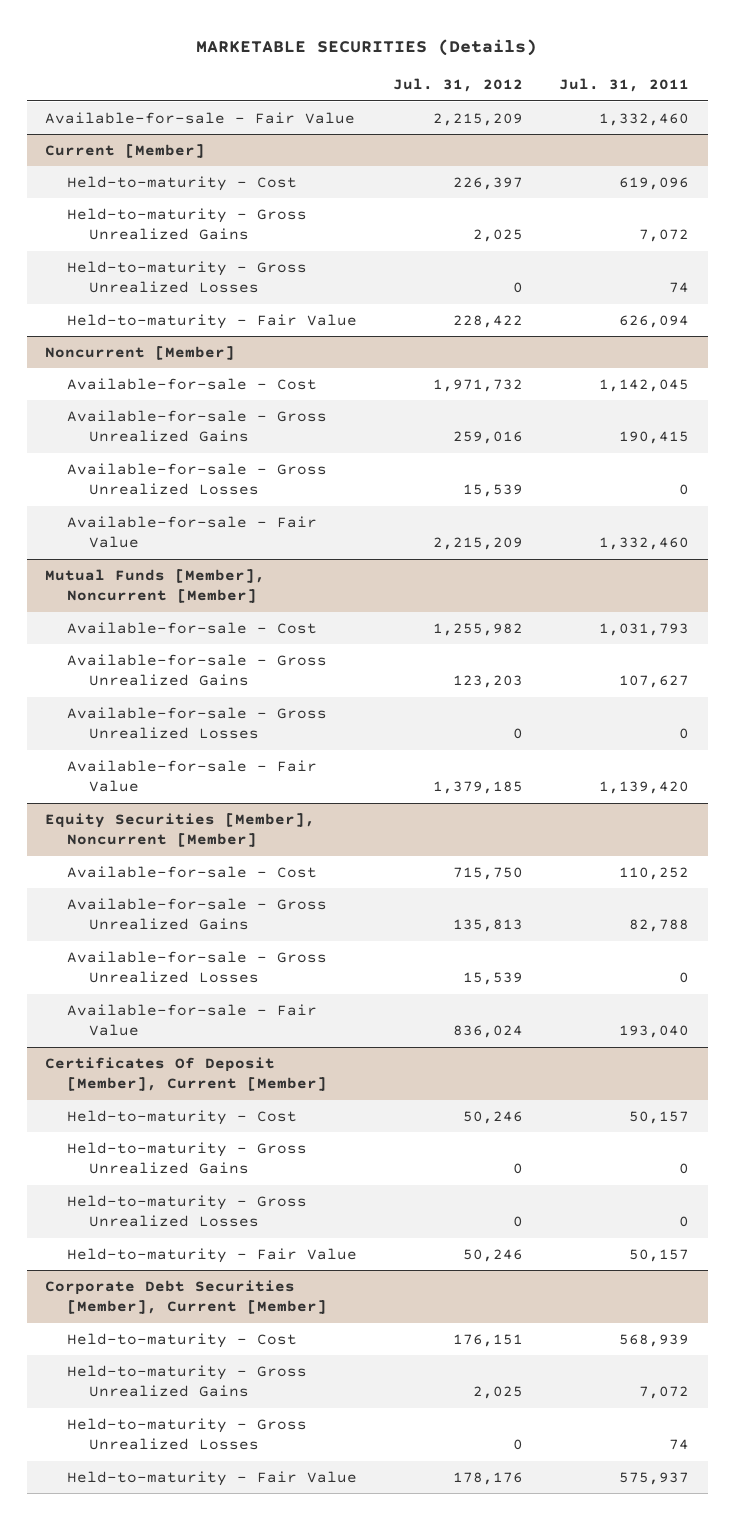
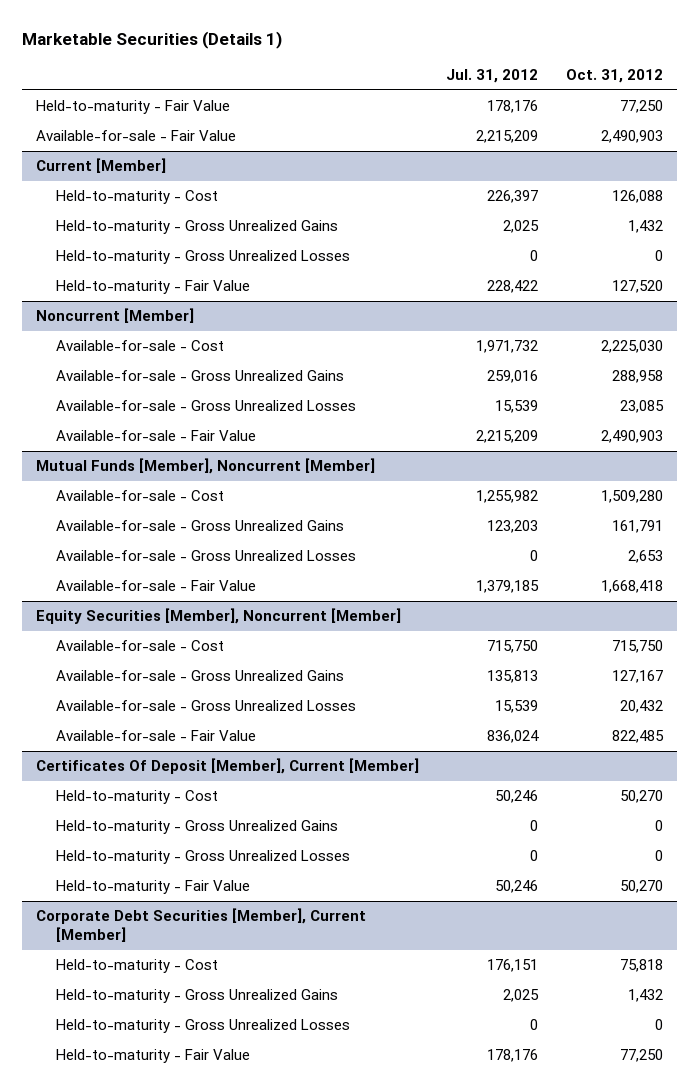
- MARKETABLE SECURITIES (Details)
+ Marketable Securities (Details 1)
- | Jul. 31, 2012 | Jul. 31, 2011
+ | Jul. 31, 2012 | Oct. 31, 2012
+ Held-to-maturity - Fair Value | 178,176 | 77,250

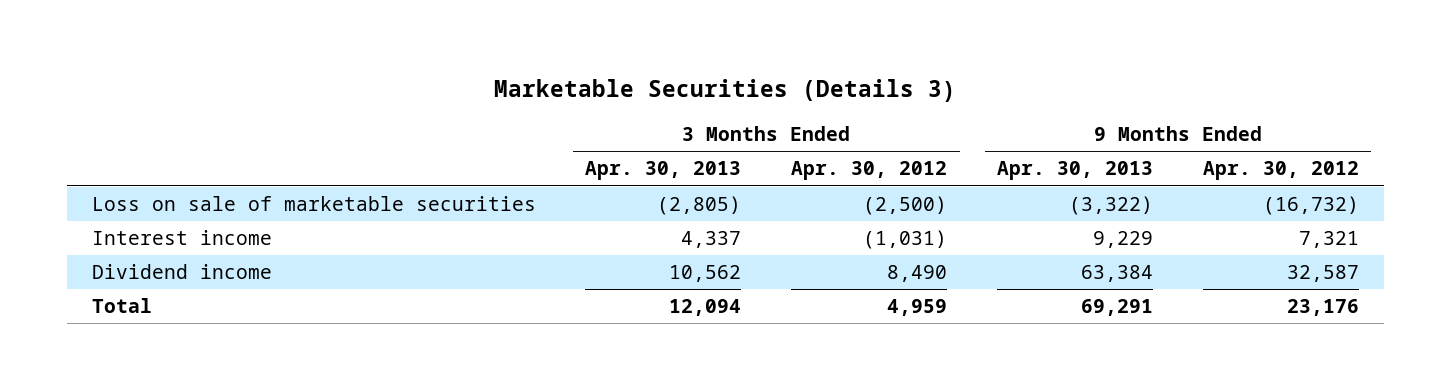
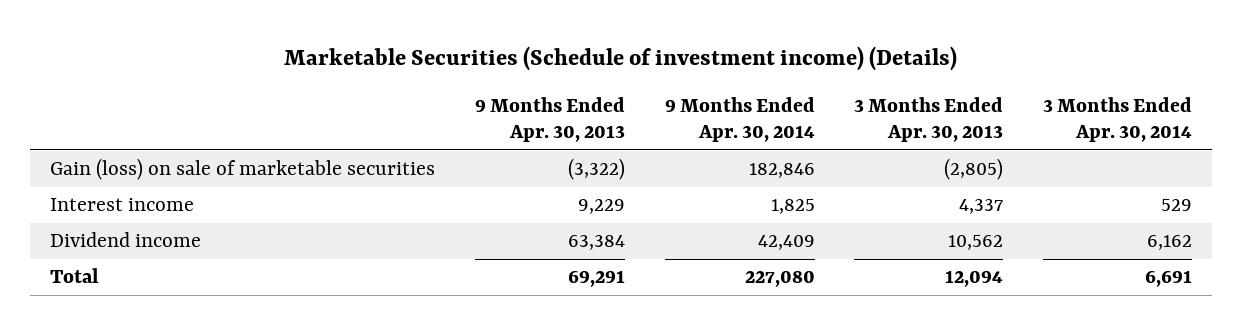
- Marketable Securities (Details 3)
+ Marketable Securities (Schedule of investment income) (Details)
- | 3 Months Ended Apr. 30, 2013 | 3 Months Ended Apr. 30, 2012 | 9 Months Ended Apr. 30, 2013 | 9 Months Ended Apr. 30, 2012
+ | 9 Months Ended Apr. 30, 2013 | 9 Months Ended Apr. 30, 2014 | 3 Months Ended Apr. 30, 2013 | 3 Months Ended Apr. 30, 2014
- Loss on sale of marketable securities | (2,805) | (2,500) | (3,322) | (16,732)
+ Gain (loss) on sale of marketable securities | (3,322) | 182,846 | (2,805) |

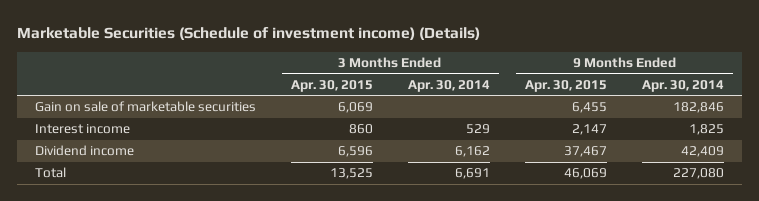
- | 9 Months Ended Apr. 30, 2013 | 9 Months Ended Apr. 30, 2014 | 3 Months Ended Apr. 30, 2013 | 3 Months Ended Apr. 30, 2014
+ | 3 Months Ended Apr. 30, 2015 | 3 Months Ended Apr. 30, 2014 | 9 Months Ended Apr. 30, 2015 | 9 Months Ended Apr. 30, 2014
- Gain (loss) on sale of marketable securities | (3,322) | 182,846 | (2,805) |
+ Gain on sale of marketable securities | 6,069 | | 6,455 | 182,846

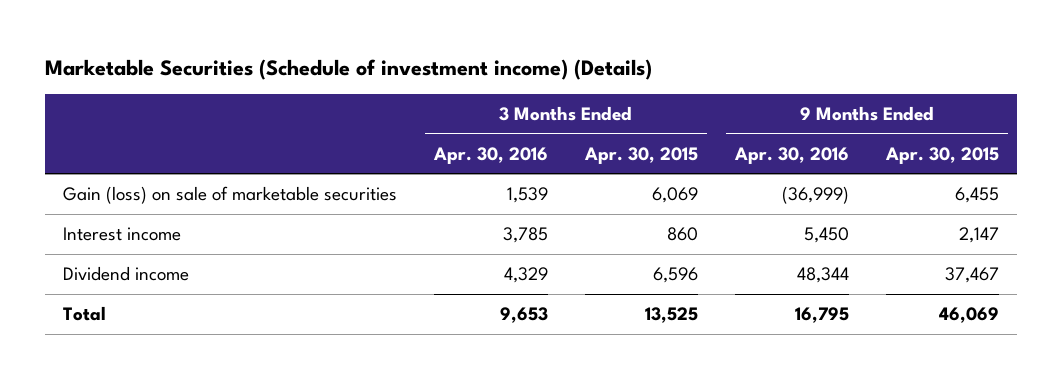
- | 3 Months Ended Apr. 30, 2015 | 3 Months Ended Apr. 30, 2014 | 9 Months Ended Apr. 30, 2015 | 9 Months Ended Apr. 30, 2014
+ | 3 Months Ended Apr. 30, 2016 | 3 Months Ended Apr. 30, 2015 | 9 Months Ended Apr. 30, 2016 | 9 Months Ended Apr. 30, 2015
- Gain on sale of marketable securities | 6,069 | | 6,455 | 182,846
+ Gain (loss) on sale of marketable securities | 1,539 | 6,069 | (36,999) | 6,455

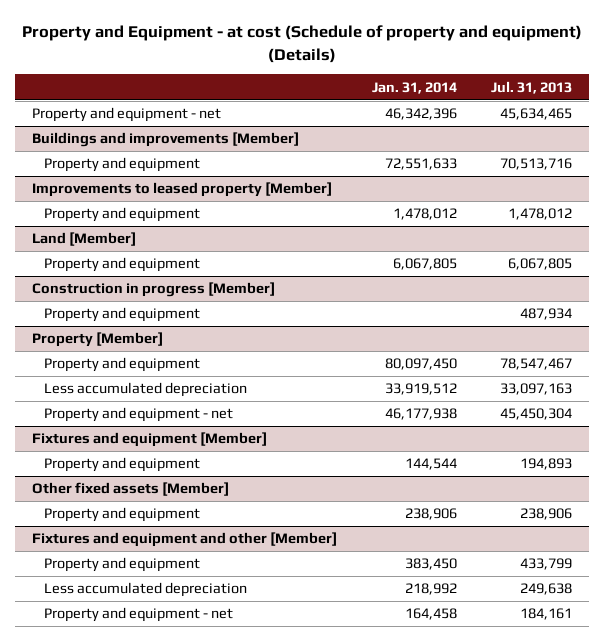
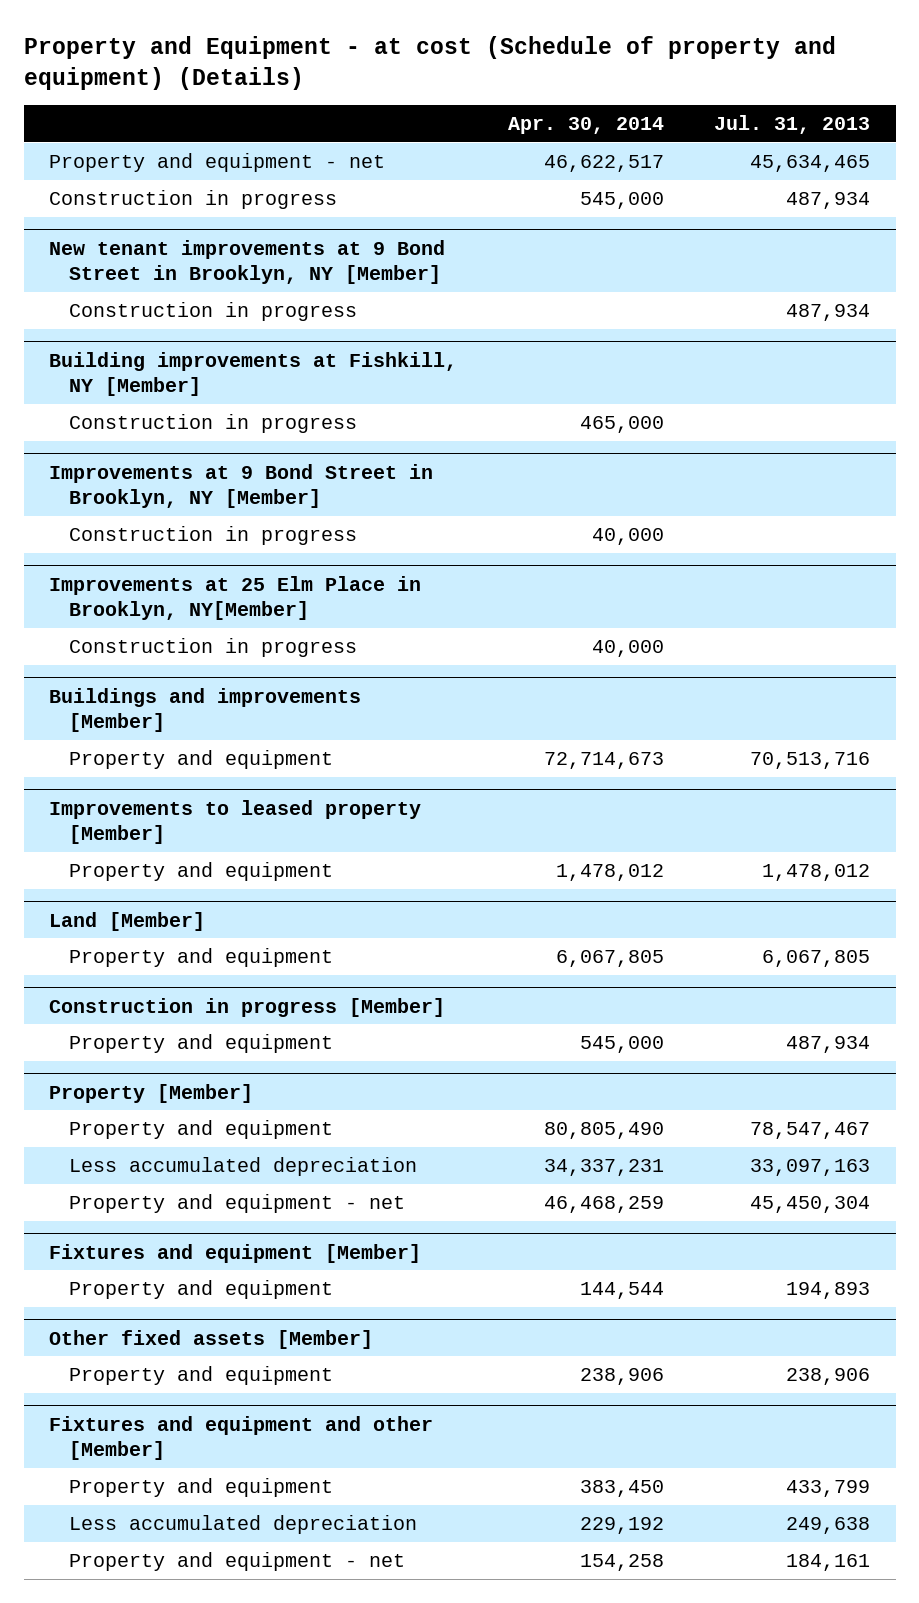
- | Jan. 31, 2014 | Jul. 31, 2013
+ | Apr. 30, 2014 | Jul. 31, 2013
+ Construction in progress | 545,000 | 487,934
+ New tenant improvements at 9 Bond Street in Brooklyn, NY [Member]
+ Construction in progress | | 487,934
+ Building improvements at Fishkill, NY [Member]
+ Construction in progress | 465,000 |
+ Improvements at 9 Bond Street in Brooklyn, NY [Member]
+ Construction in progress | 40,000 |
+ Improvements at 25 Elm Place in Brooklyn, NY[Member]
+ Construction in progress | 40,000 |

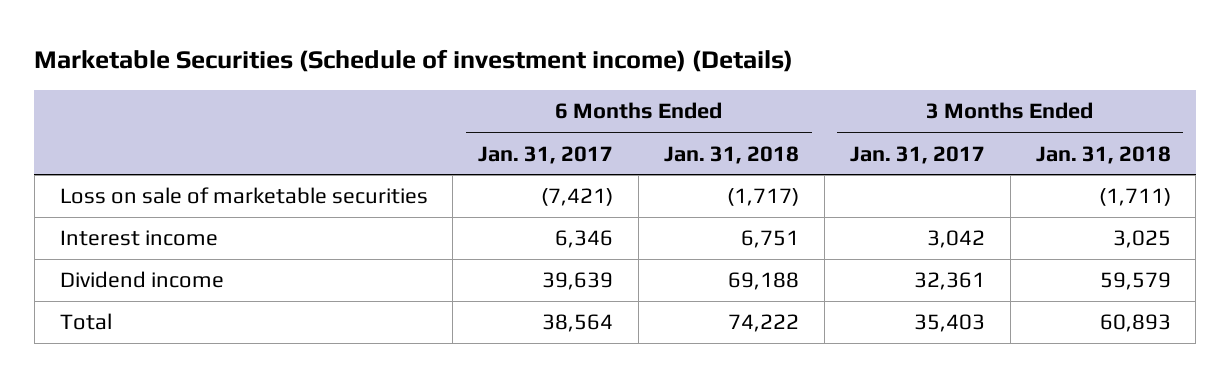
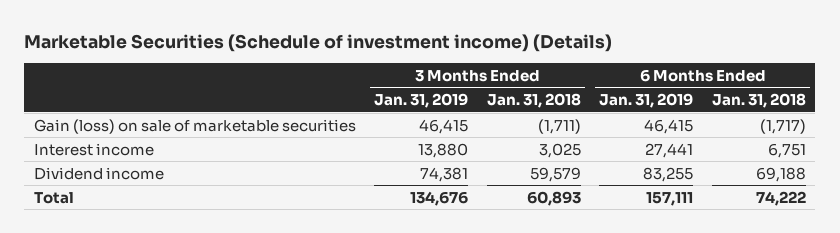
- | 6 Months Ended Jan. 31, 2017 | 6 Months Ended Jan. 31, 2018 | 3 Months Ended Jan. 31, 2017 | 3 Months Ended Jan. 31, 2018
+ | 3 Months Ended Jan. 31, 2019 | 3 Months Ended Jan. 31, 2018 | 6 Months Ended Jan. 31, 2019 | 6 Months Ended Jan. 31, 2018
- Loss on sale of marketable securities | (7,421) | (1,717) | | (1,711)
+ Gain (loss) on sale of marketable securities | 46,415 | (1,711) | 46,415 | (1,717)

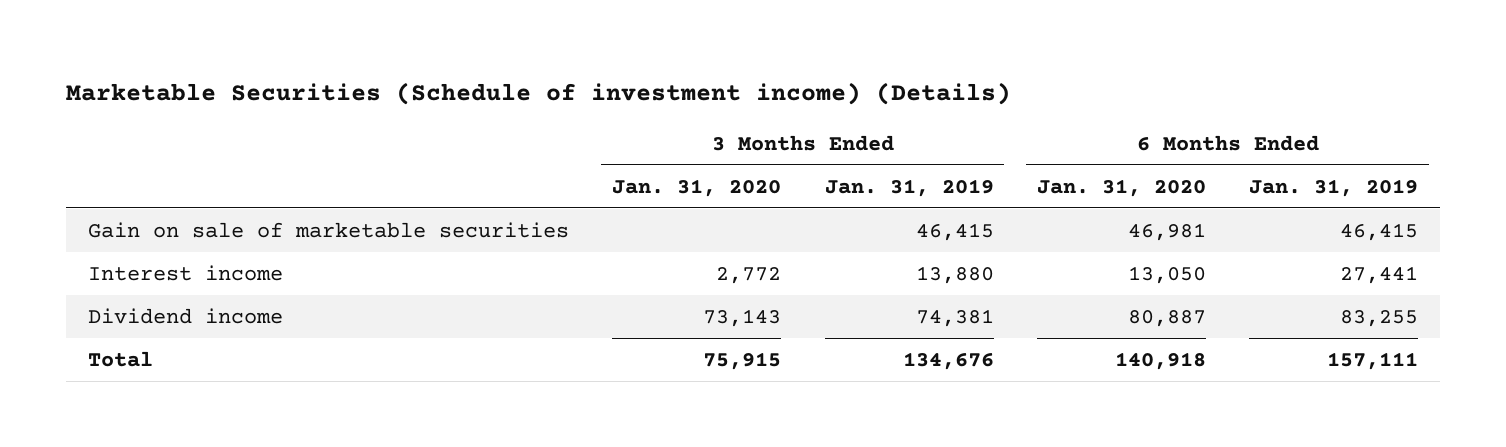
- | 3 Months Ended Jan. 31, 2019 | 3 Months Ended Jan. 31, 2018 | 6 Months Ended Jan. 31, 2019 | 6 Months Ended Jan. 31, 2018
+ | 3 Months Ended Jan. 31, 2020 | 3 Months Ended Jan. 31, 2019 | 6 Months Ended Jan. 31, 2020 | 6 Months Ended Jan. 31, 2019
- Gain (loss) on sale of marketable securities | 46,415 | (1,711) | 46,415 | (1,717)
+ Gain on sale of marketable securities | | 46,415 | 46,981 | 46,415

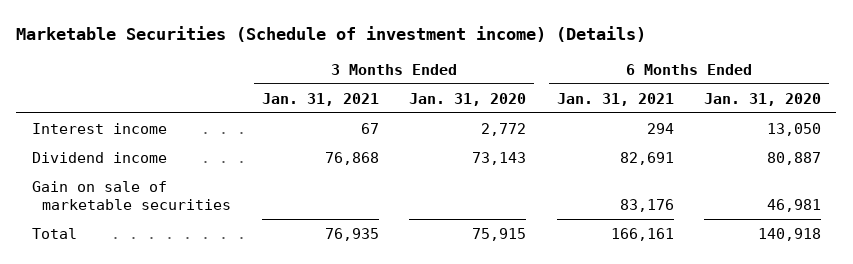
- | 3 Months Ended Jan. 31, 2020 | 3 Months Ended Jan. 31, 2019 | 6 Months Ended Jan. 31, 2020 | 6 Months Ended Jan. 31, 2019
+ | 3 Months Ended Jan. 31, 2021 | 3 Months Ended Jan. 31, 2020 | 6 Months Ended Jan. 31, 2021 | 6 Months Ended Jan. 31, 2020
moved down: Gain on sale of marketable securities | | | 83,176 | 46,981

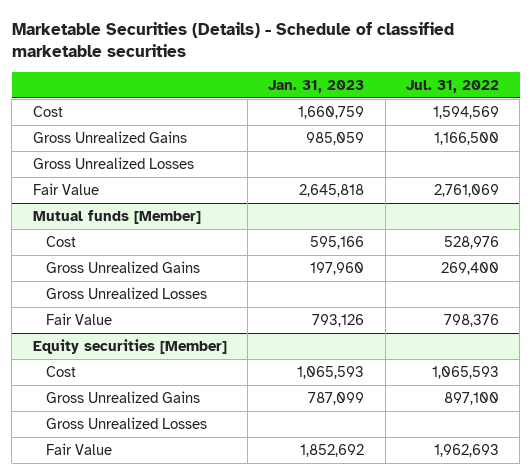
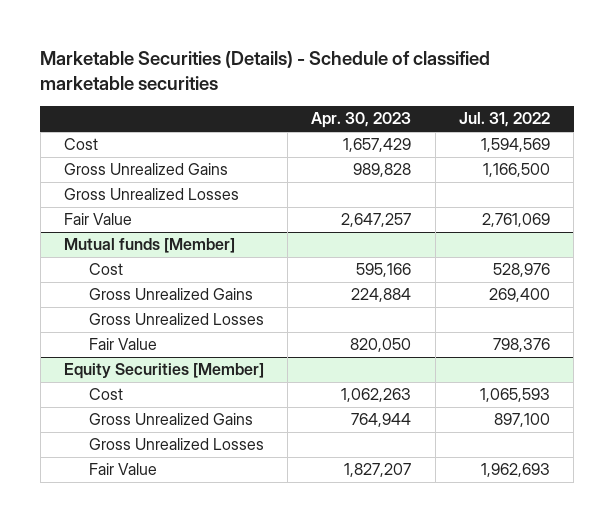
- | Jan. 31, 2023 | Jul. 31, 2022
+ | Apr. 30, 2023 | Jul. 31, 2022
- Equity securities [Member]
+ Equity Securities [Member]

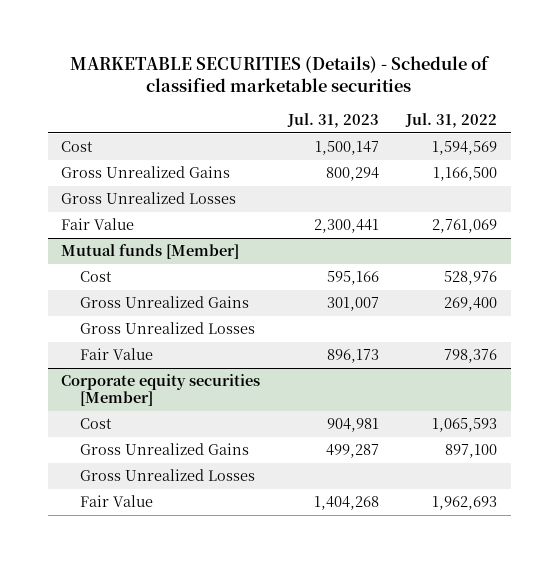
- Marketable Securities (Details) - Schedule of classified marketable securities
+ MARKETABLE SECURITIES (Details) - Schedule of classified marketable securities
- | Apr. 30, 2023 | Jul. 31, 2022
+ | Jul. 31, 2023 | Jul. 31, 2022
- Equity Securities [Member]
+ Corporate equity securities [Member]

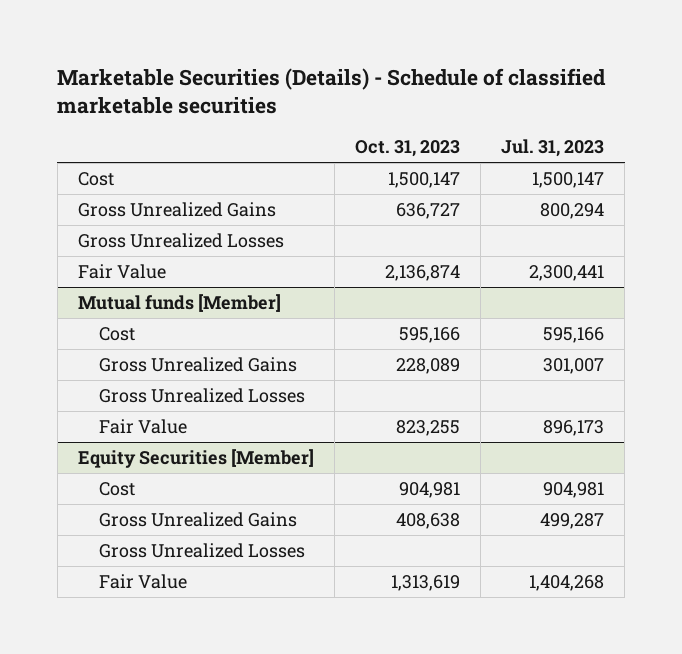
- MARKETABLE SECURITIES (Details) - Schedule of classified marketable securities
+ Marketable Securities (Details) - Schedule of classified marketable securities
- | Jul. 31, 2023 | Jul. 31, 2022
+ | Oct. 31, 2023 | Jul. 31, 2023
- Corporate equity securities [Member]
+ Equity Securities [Member]

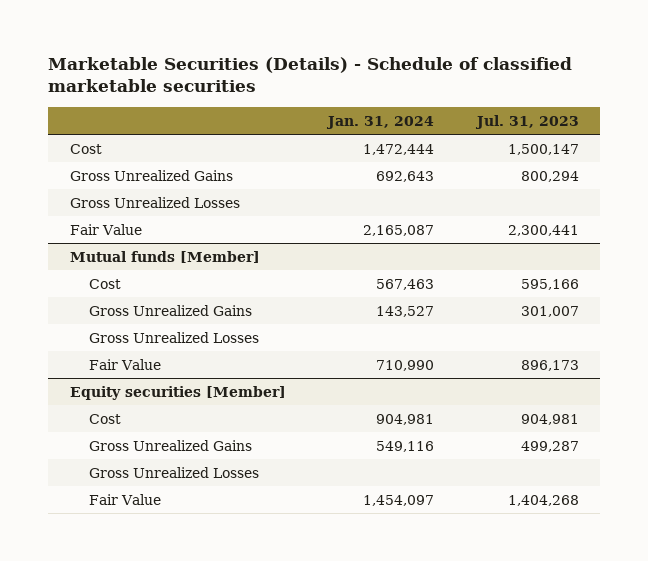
- | Oct. 31, 2023 | Jul. 31, 2023
+ | Jan. 31, 2024 | Jul. 31, 2023
- Equity Securities [Member]
+ Equity securities [Member]

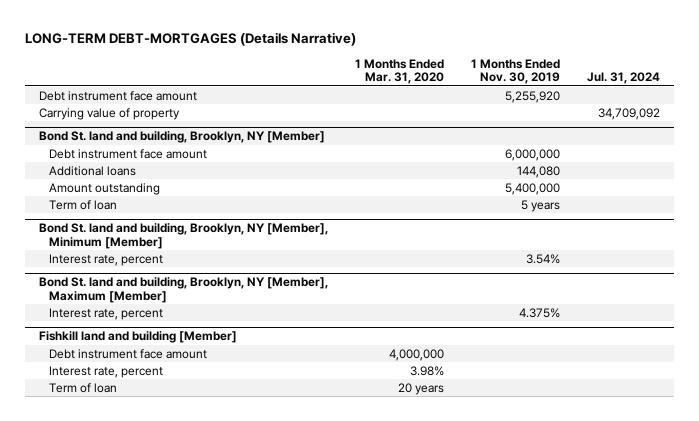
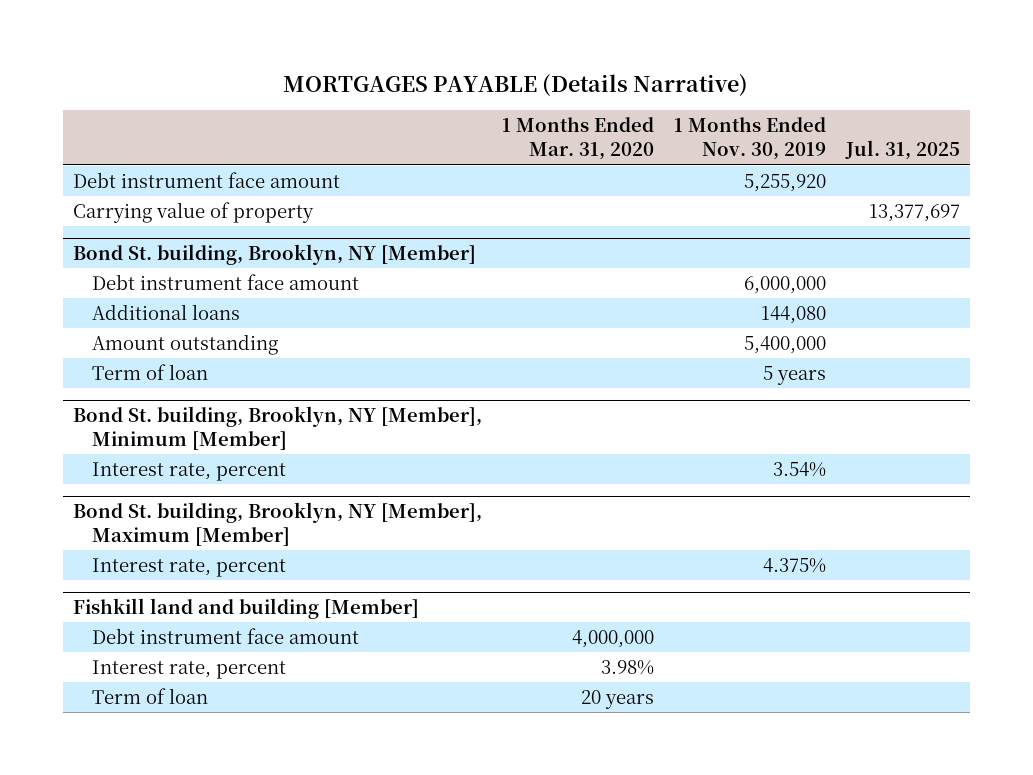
- LONG-TERM DEBT-MORTGAGES (Details Narrative)
+ MORTGAGES PAYABLE (Details Narrative)
- | 1 Months Ended Mar. 31, 2020 | 1 Months Ended Nov. 30, 2019 | Jul. 31, 2024
+ | 1 Months Ended Mar. 31, 2020 | 1 Months Ended Nov. 30, 2019 | Jul. 31, 2025
- Bond St. land and building, Brooklyn, NY [Member]
+ Bond St. building, Brooklyn, NY [Member]
- Bond St. land and building, Brooklyn, NY [Member], Minimum [Member]
+ Bond St. building, Brooklyn, NY [Member], Minimum [Member]
- Bond St. land and building, Brooklyn, NY [Member], Maximum [Member]
+ Bond St. building, Brooklyn, NY [Member], Maximum [Member]

